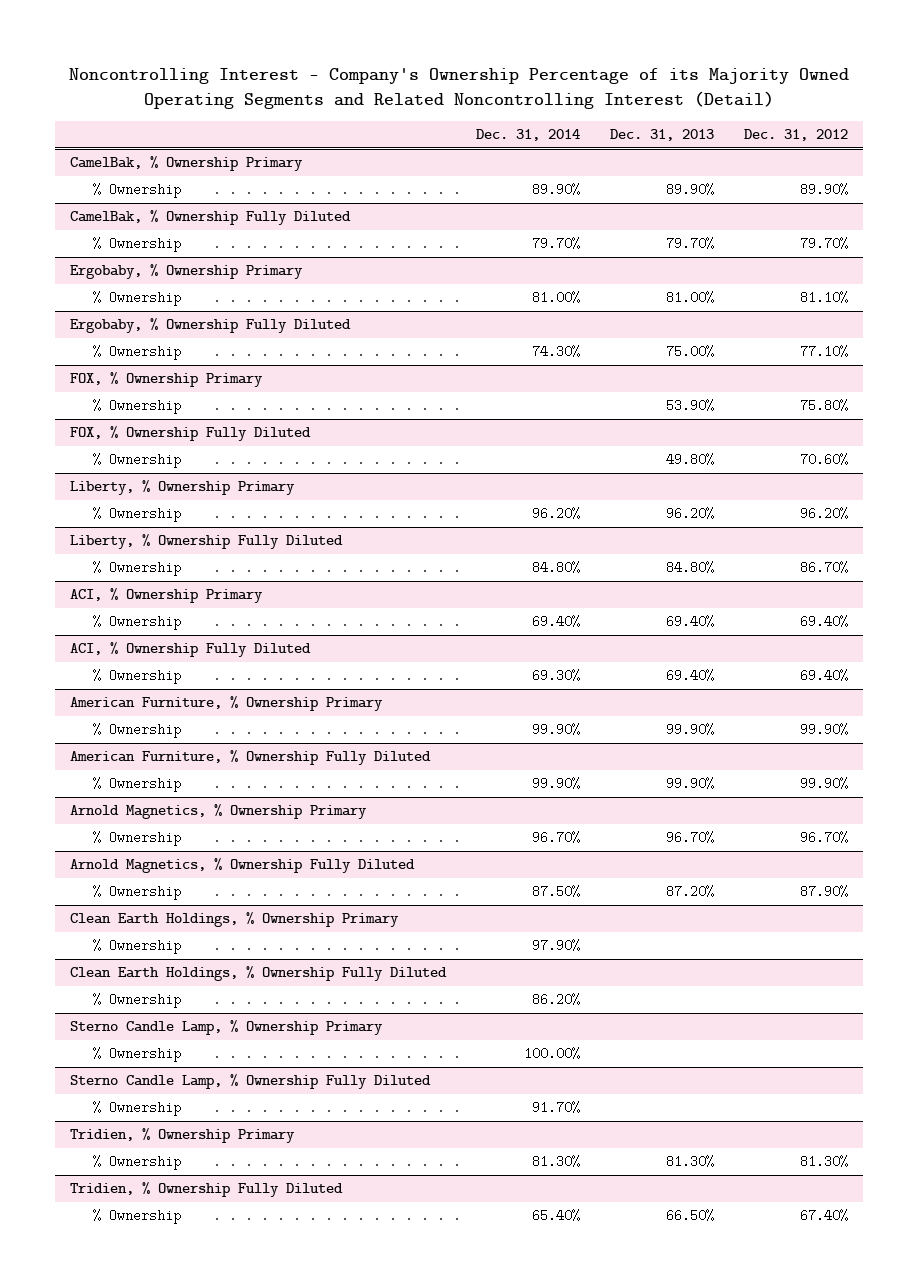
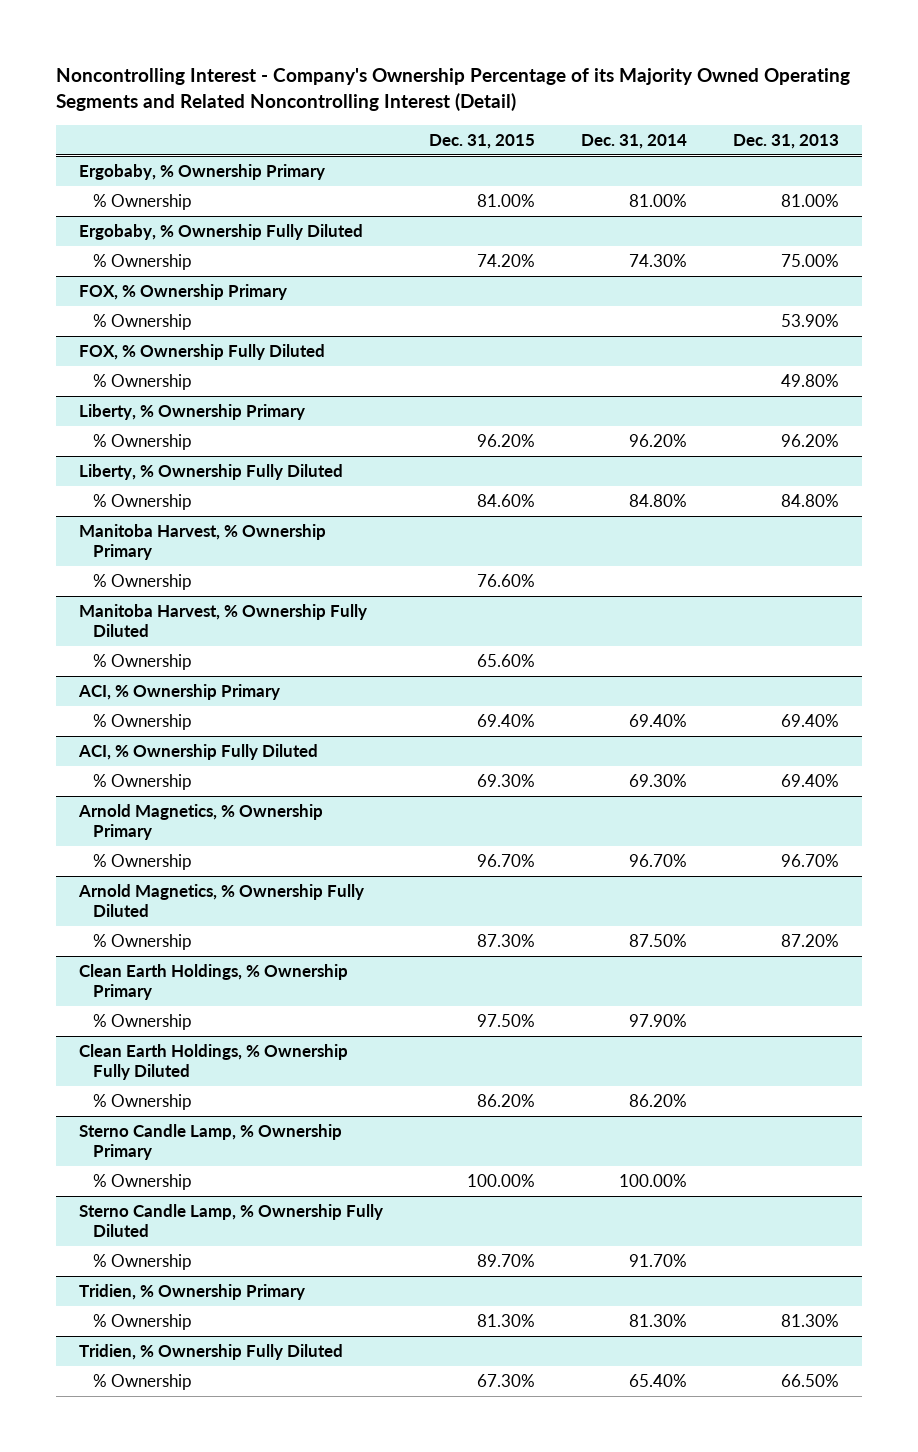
- | Dec. 31, 2014 | Dec. 31, 2013 | Dec. 31, 2012
+ | Dec. 31, 2015 | Dec. 31, 2014 | Dec. 31, 2013
- CamelBak, % Ownership Primary
- % Ownership | 89.90% | 89.90% | 89.90%
- CamelBak, % Ownership Fully Diluted
- % Ownership | 79.70% | 79.70% | 79.70%
+ Manitoba Harvest, % Ownership Primary
+ % Ownership | 76.60% | |
+ Manitoba Harvest, % Ownership Fully Diluted
+ % Ownership | 65.60% | |
- American Furniture, % Ownership Primary
- % Ownership | 99.90% | 99.90% | 99.90%
- American Furniture, % Ownership Fully Diluted
- % Ownership | 99.90% | 99.90% | 99.90%

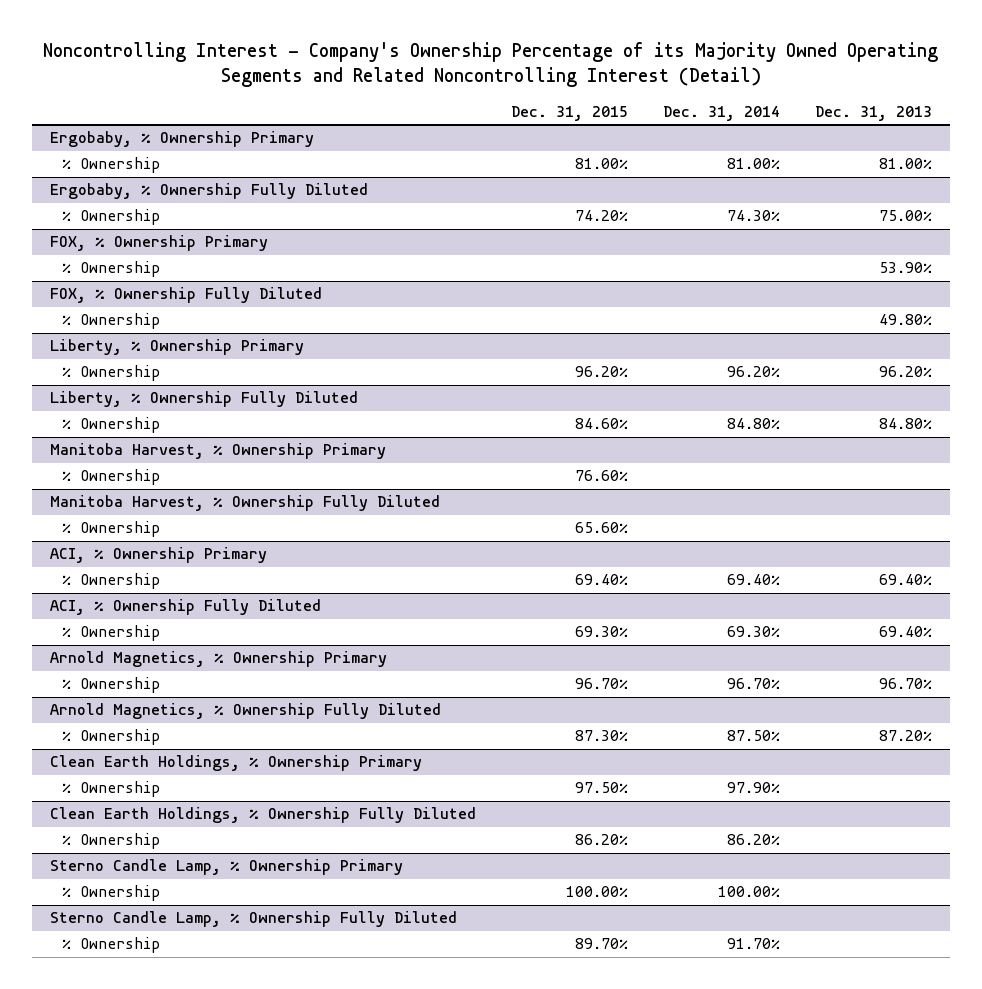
- Tridien, % Ownership Primary
- % Ownership | 81.30% | 81.30% | 81.30%
- Tridien, % Ownership Fully Diluted
- % Ownership | 67.30% | 65.40% | 66.50%

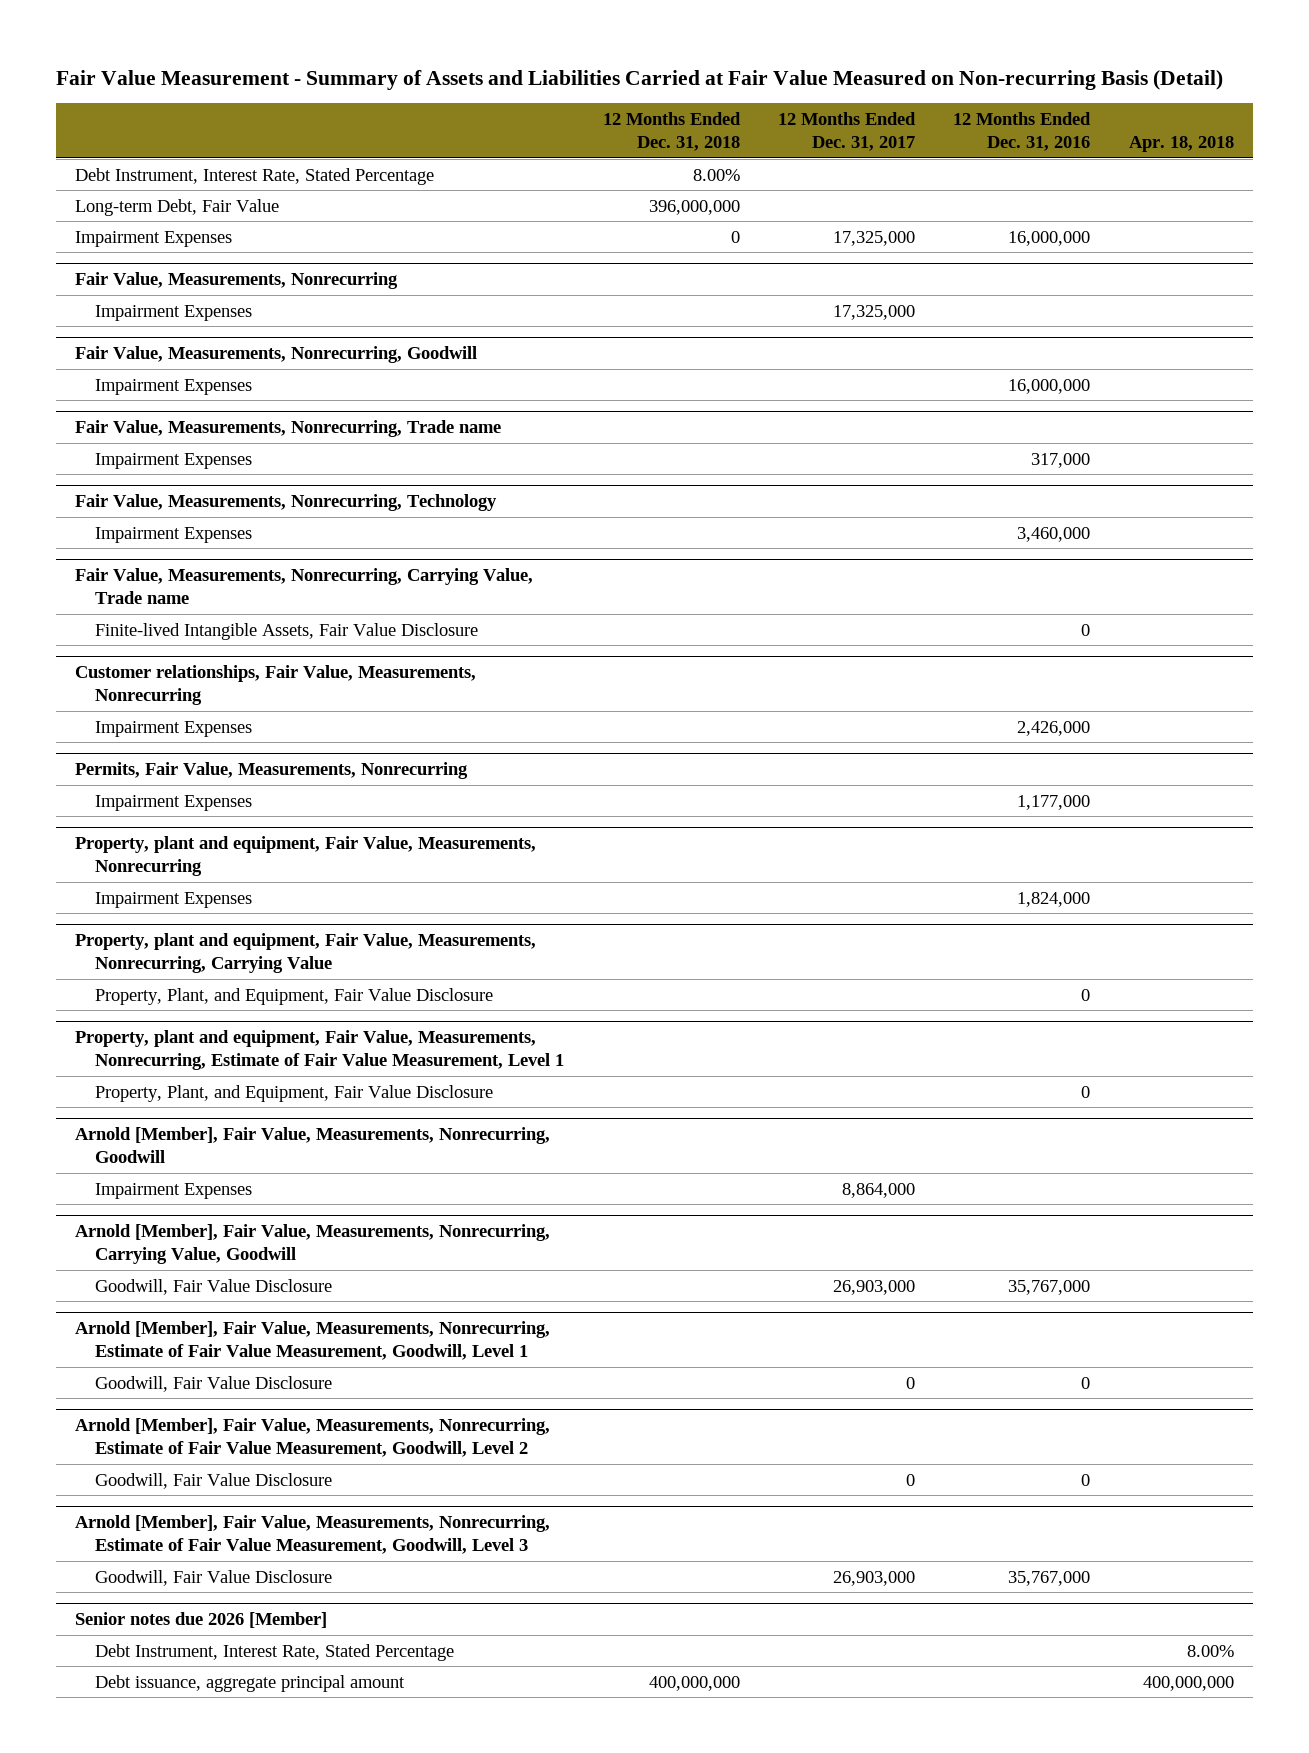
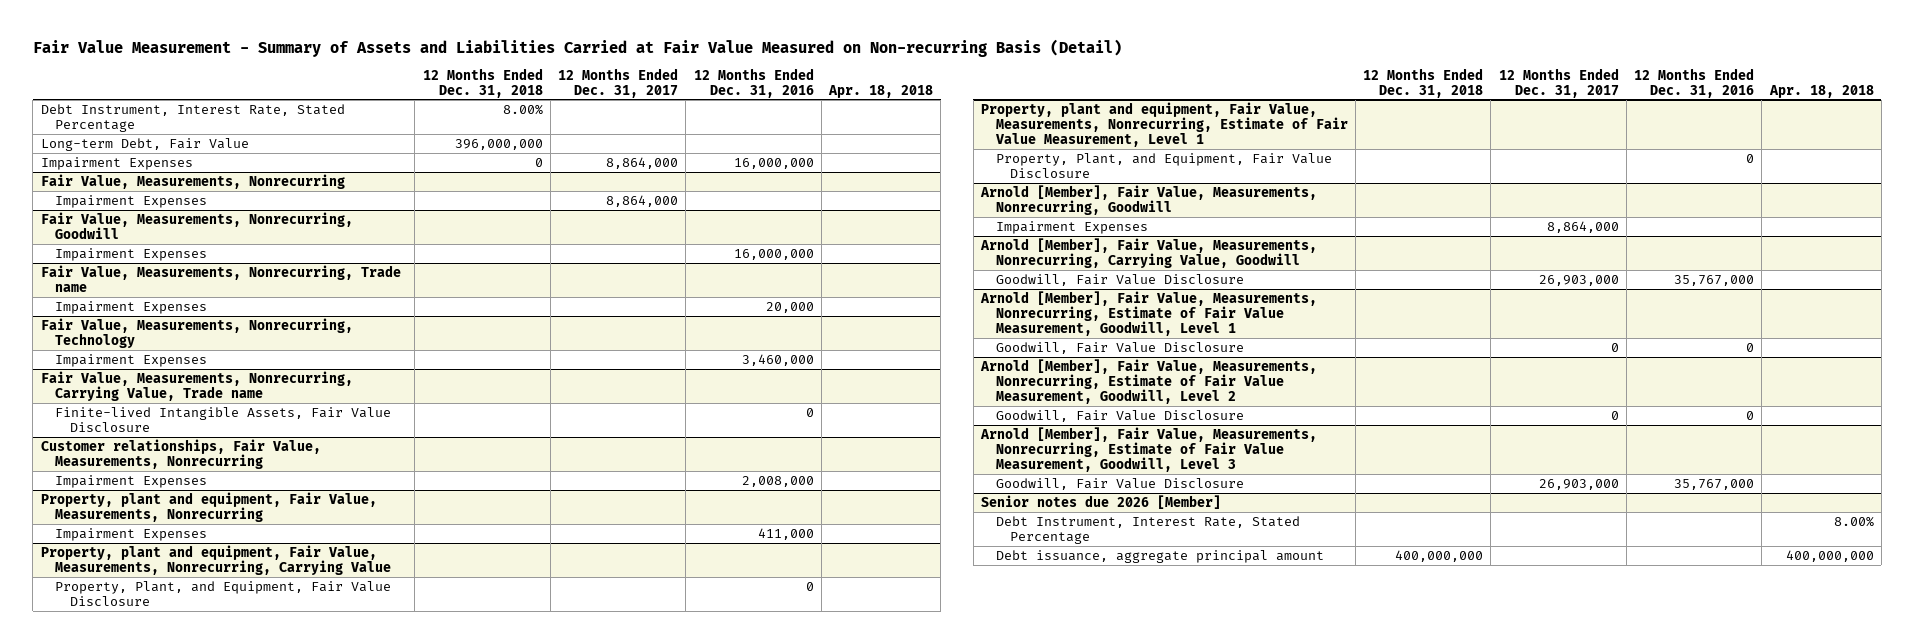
- Impairment Expenses | 0 | 17,325,000 | 16,000,000 |
+ Impairment Expenses | 0 | 8,864,000 | 16,000,000 |
@ Fair Value, Measurements, Nonrecurring
- Impairment Expenses | | 17,325,000 | |
+ Impairment Expenses | | 8,864,000 | |
@ Fair Value, Measurements, Nonrecurring, Trade name
- Impairment Expenses | | | 317,000 |
+ Impairment Expenses | | | 20,000 |
@ Customer relationships, Fair Value, Measurements, Nonrecurring
- Impairment Expenses | | | 2,426,000 |
- Permits, Fair Value, Measurements, Nonrecurring
- Impairment Expenses | | | 1,177,000 |
@ Customer relationships, Fair Value, Measurements, Nonrecurring
+ Impairment Expenses | | | 2,008,000 |
@ Property, plant and equipment, Fair Value, Measurements, Nonrecurring
- Impairment Expenses | | | 1,824,000 |
+ Impairment Expenses | | | 411,000 |

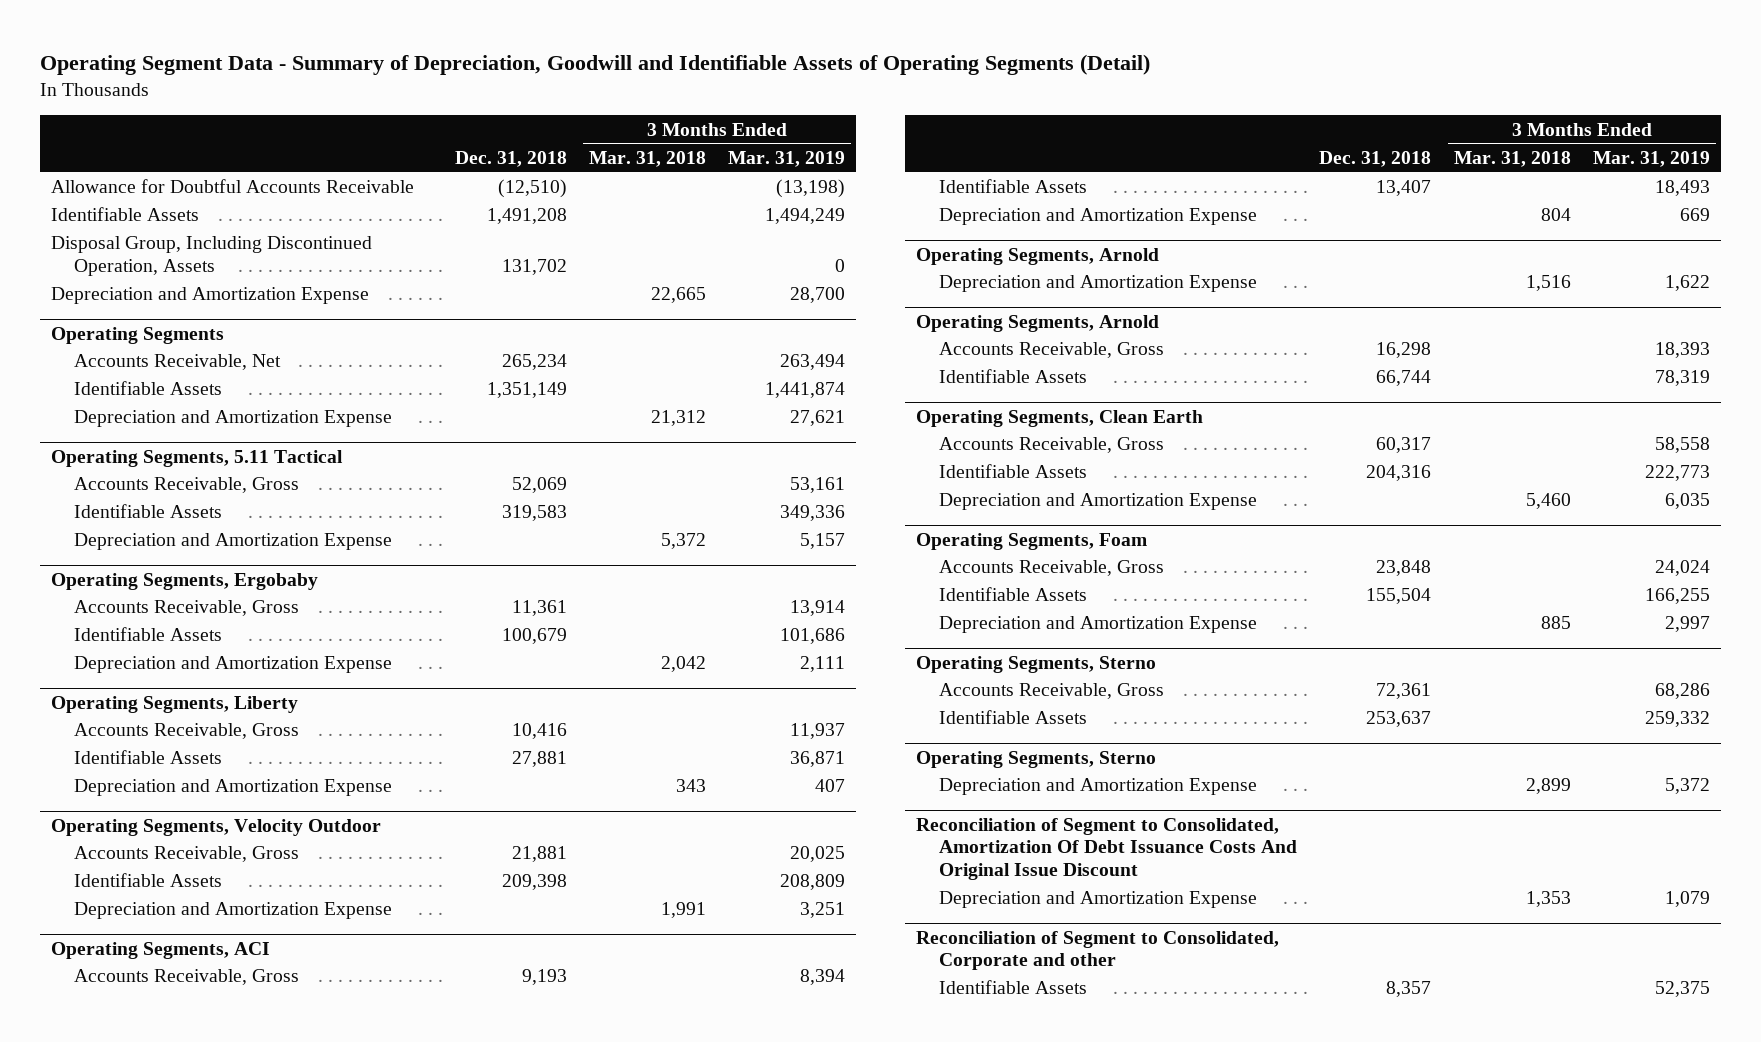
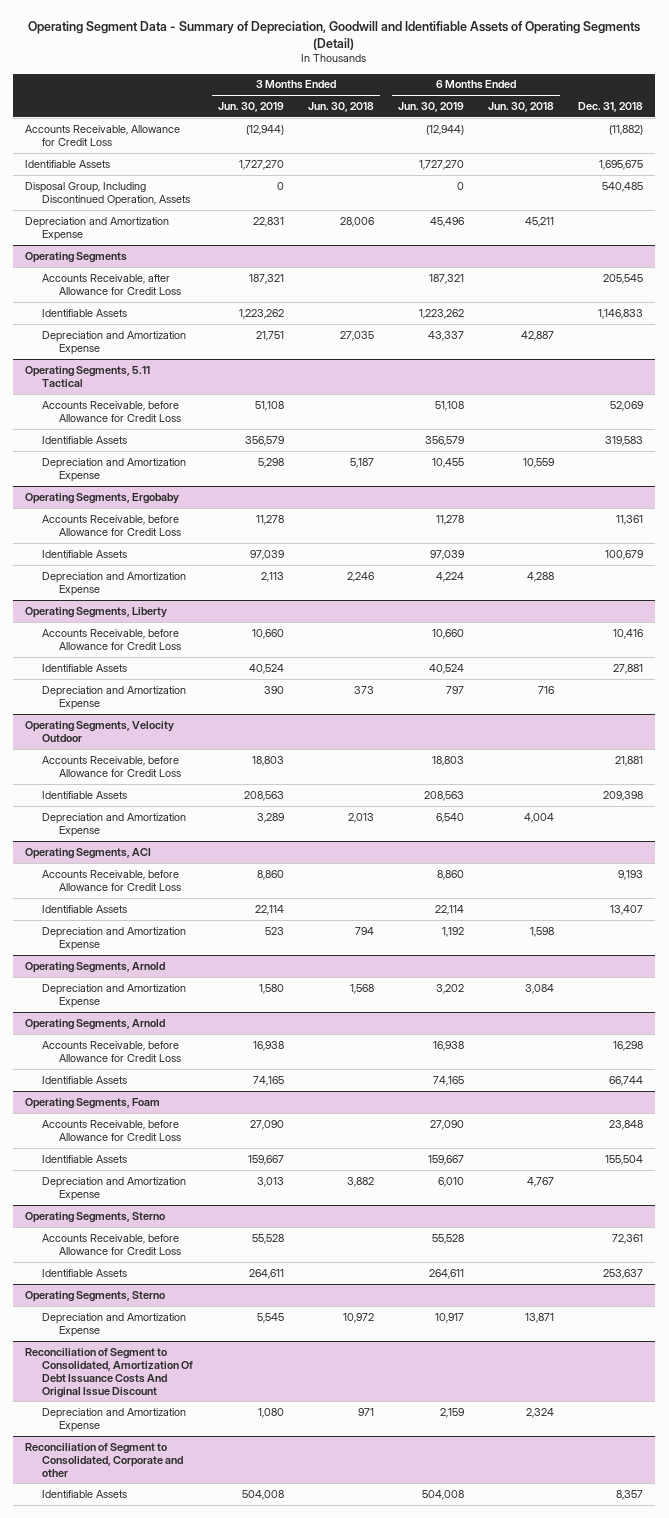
- | Dec. 31, 2018 | 3 Months Ended Mar. 31, 2018 | 3 Months Ended Mar. 31, 2019
+ | 3 Months Ended Jun. 30, 2019 | 3 Months Ended Jun. 30, 2018 | 6 Months Ended Jun. 30, 2019 | 6 Months Ended Jun. 30, 2018 | Dec. 31, 2018
- Allowance for Doubtful Accounts Receivable | (12,510) | | (13,198)
- Identifiable Assets | 1,491,208 | | 1,494,249
- Disposal Group, Including Discontinued Operation, Assets | 131,702 | | 0
+ Accounts Receivable, Allowance for Credit Loss | (12,944) | | (12,944) | | (11,882)
+ Identifiable Assets | 1,727,270 | | 1,727,270 | | 1,695,675
+ Disposal Group, Including Discontinued Operation, Assets | 0 | | 0 | | 540,485
@ Operating Segments
- Accounts Receivable, Net | 265,234 | | 263,494
- Identifiable Assets | 1,351,149 | | 1,441,874
+ Accounts Receivable, after Allowance for Credit Loss | 187,321 | | 187,321 | | 205,545
+ Identifiable Assets | 1,223,262 | | 1,223,262 | | 1,146,833
@ Operating Segments, 5.11 Tactical
- Accounts Receivable, Gross | 52,069 | | 53,161
+ Accounts Receivable, before Allowance for Credit Loss | 51,108 | | 51,108 | | 52,069
@ Operating Segments, Ergobaby
- Accounts Receivable, Gross | 11,361 | | 13,914
+ Accounts Receivable, before Allowance for Credit Loss | 11,278 | | 11,278 | | 11,361
@ Operating Segments, Liberty
- Accounts Receivable, Gross | 10,416 | | 11,937
+ Accounts Receivable, before Allowance for Credit Loss | 10,660 | | 10,660 | | 10,416
@ Operating Segments, Velocity Outdoor
- Accounts Receivable, Gross | 21,881 | | 20,025
+ Accounts Receivable, before Allowance for Credit Loss | 18,803 | | 18,803 | | 21,881
@ Operating Segments, ACI
- Accounts Receivable, Gross | 9,193 | | 8,394
+ Accounts Receivable, before Allowance for Credit Loss | 8,860 | | 8,860 | | 9,193
@ Operating Segments, Arnold
- Accounts Receivable, Gross | 16,298 | | 18,393
+ Accounts Receivable, before Allowance for Credit Loss | 16,938 | | 16,938 | | 16,298
- Operating Segments, Clean Earth
- Accounts Receivable, Gross | 60,317 | | 58,558
- Identifiable Assets | 204,316 | | 222,773
- Depreciation and Amortization Expense | | 5,460 | 6,035
@ Operating Segments, Foam
- Accounts Receivable, Gross | 23,848 | | 24,024
+ Accounts Receivable, before Allowance for Credit Loss | 27,090 | | 27,090 | | 23,848
@ Operating Segments, Sterno
- Accounts Receivable, Gross | 72,361 | | 68,286
+ Accounts Receivable, before Allowance for Credit Loss | 55,528 | | 55,528 | | 72,361

